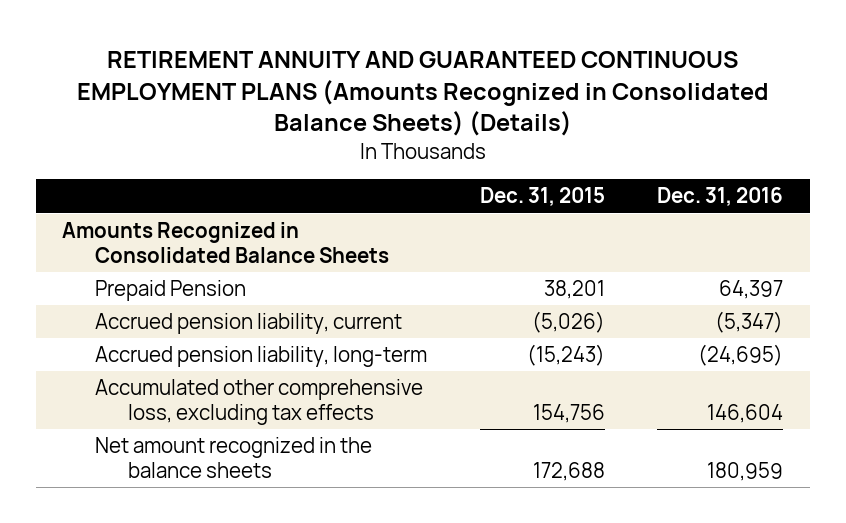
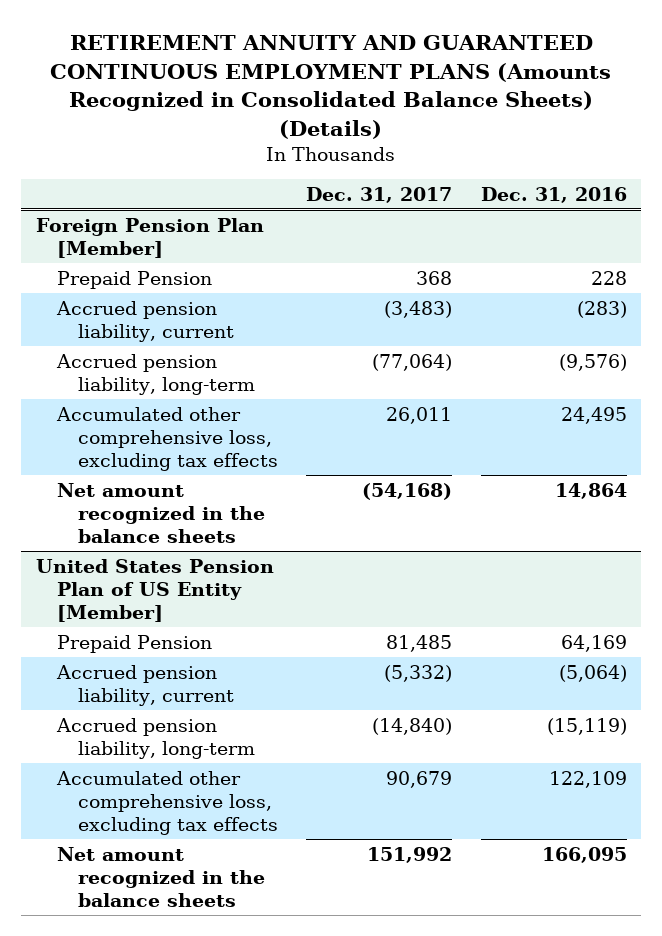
- | Dec. 31, 2015 | Dec. 31, 2016
+ | Dec. 31, 2017 | Dec. 31, 2016
- Amounts Recognized in Consolidated Balance Sheets
- Prepaid Pension | 38,201 | 64,397
- Accrued pension liability, current | (5,026) | (5,347)
- Accrued pension liability, long-term | (15,243) | (24,695)
- Accumulated other comprehensive loss, excluding tax effects | 154,756 | 146,604
- Net amount recognized in the balance sheets | 172,688 | 180,959
+ Foreign Pension Plan [Member]
+ Prepaid Pension | 368 | 228
+ Accrued pension liability, current | (3,483) | (283)
+ Accrued pension liability, long-term | (77,064) | (9,576)
+ Accumulated other comprehensive loss, excluding tax effects | 26,011 | 24,495
+ Net amount recognized in the balance sheets | (54,168) | 14,864
+ United States Pension Plan of US Entity [Member]
+ Prepaid Pension | 81,485 | 64,169
+ Accrued pension liability, current | (5,332) | (5,064)
+ Accrued pension liability, long-term | (14,840) | (15,119)
+ Accumulated other comprehensive loss, excluding tax effects | 90,679 | 122,109
+ Net amount recognized in the balance sheets | 151,992 | 166,095

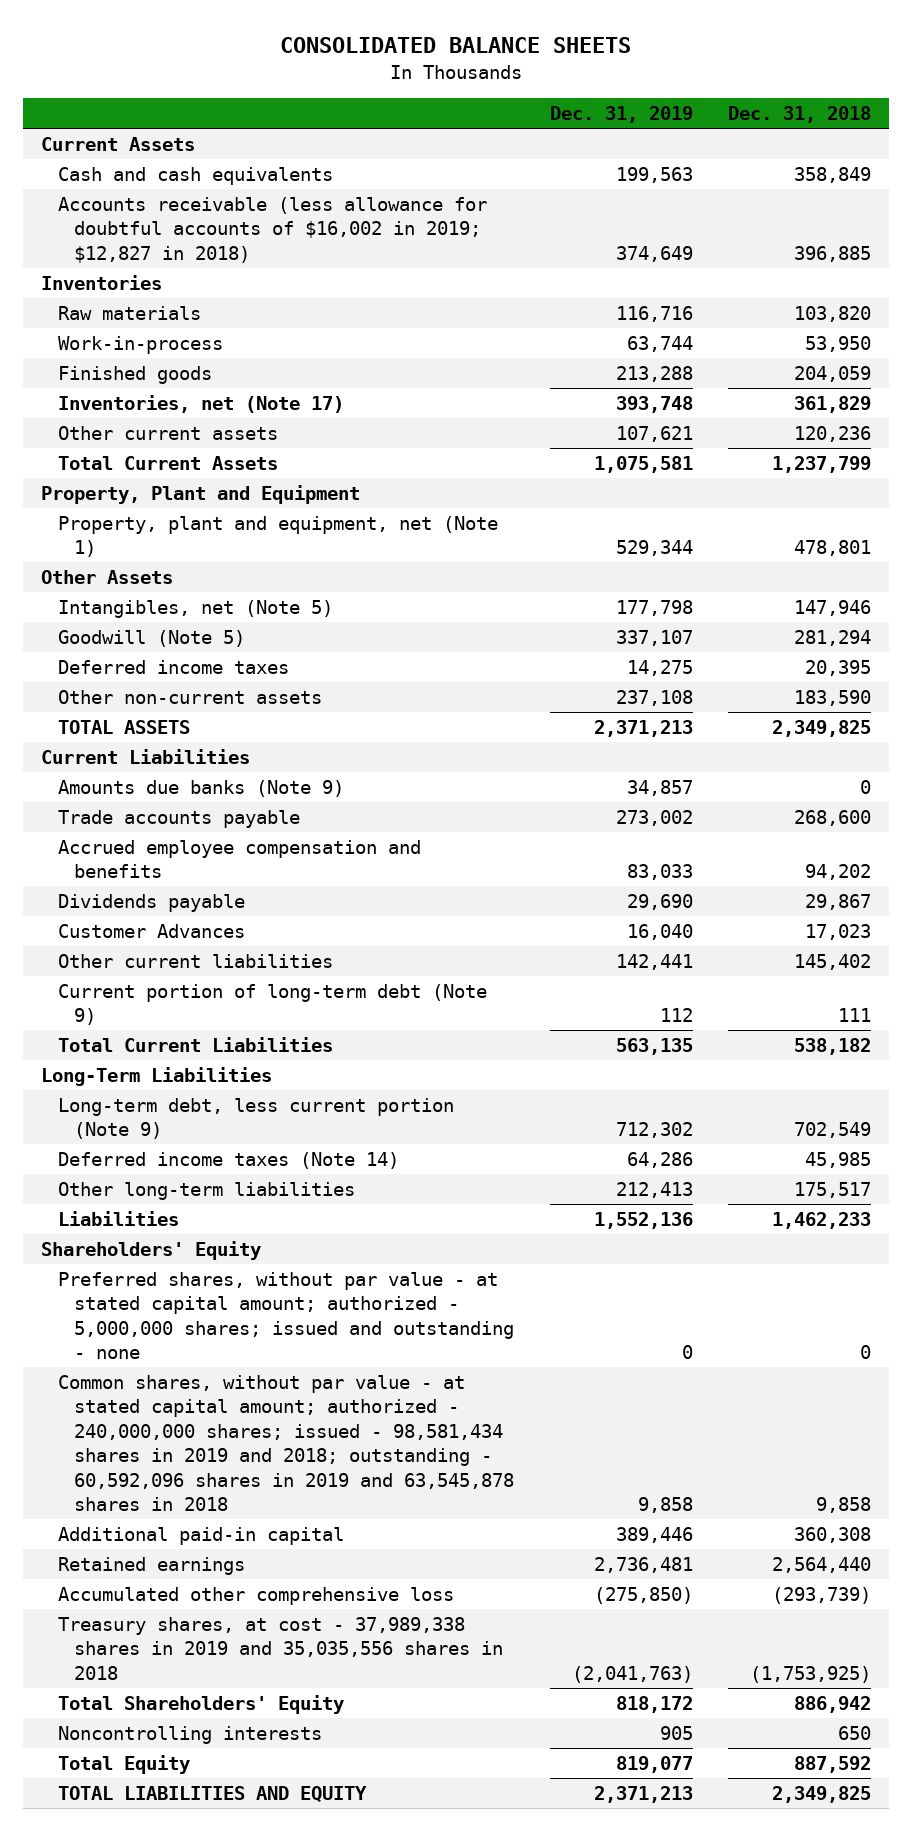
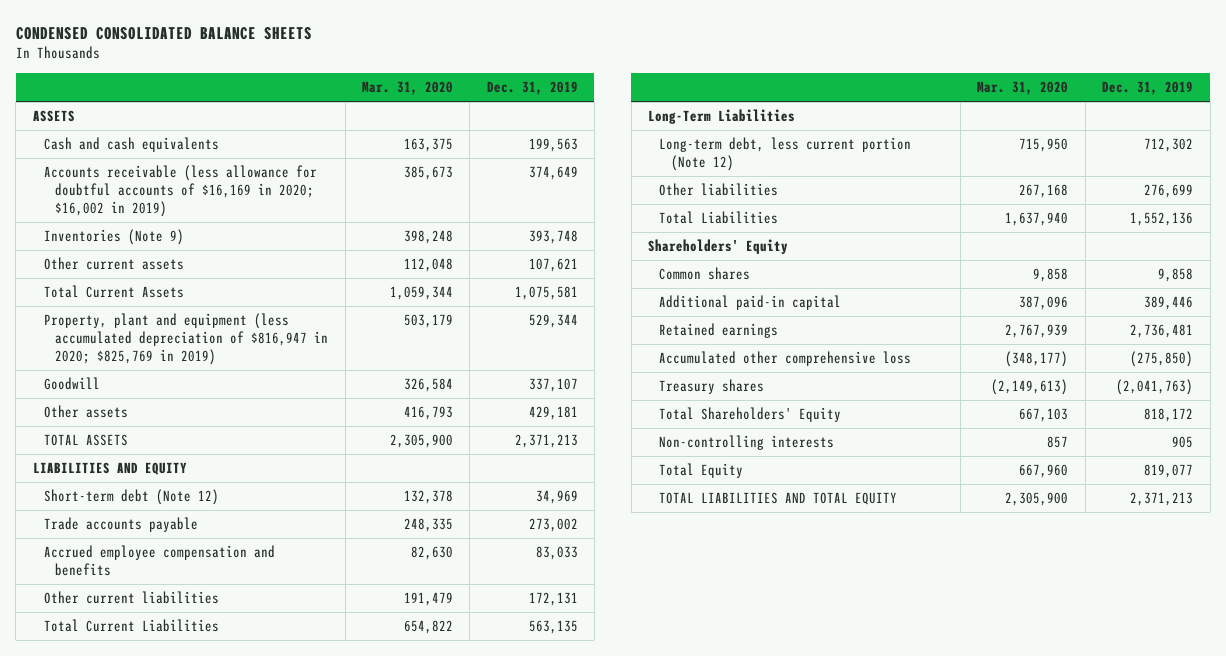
- CONSOLIDATED BALANCE SHEETS
+ CONDENSED CONSOLIDATED BALANCE SHEETS
- | Dec. 31, 2019 | Dec. 31, 2018
+ | Mar. 31, 2020 | Dec. 31, 2019
- Current Assets
+ ASSETS
- Accounts receivable (less allowance for doubtful accounts of $16,002 in 2019; $12,827 in 2018) | 374,649 | 396,885
- Inventories
- Raw materials | 116,716 | 103,820
- Work-in-process | 63,744 | 53,950
- Finished goods | 213,288 | 204,059
- Inventories, net (Note 17) | 393,748 | 361,829
+ Accounts receivable (less allowance for doubtful accounts of $16,169 in 2020; $16,002 in 2019) | 385,673 | 374,649
+ Inventories (Note 9) | 398,248 | 393,748
- Property, Plant and Equipment
- Property, plant and equipment, net (Note 1) | 529,344 | 478,801
- Other Assets
- Intangibles, net (Note 5) | 177,798 | 147,946
- Goodwill (Note 5) | 337,107 | 281,294
- Deferred income taxes | 14,275 | 20,395
- Other non-current assets | 237,108 | 183,590
+ Property, plant and equipment (less accumulated depreciation of $816,947 in 2020; $825,769 in 2019) | 503,179 | 529,344
+ Goodwill | 326,584 | 337,107
+ Other assets | 416,793 | 429,181
- Current Liabilities
- Amounts due banks (Note 9) | 34,857 | 0
+ LIABILITIES AND EQUITY
+ Short-term debt (Note 12) | 132,378 | 34,969
- Dividends payable | 29,690 | 29,867
- Customer Advances | 16,040 | 17,023
- Other current liabilities | 142,441 | 145,402
- Current portion of long-term debt (Note 9) | 112 | 111
+ Other current liabilities | 191,479 | 172,131
- Long-term debt, less current portion (Note 9) | 712,302 | 702,549
- Deferred income taxes (Note 14) | 64,286 | 45,985
- Other long-term liabilities | 212,413 | 175,517
- Liabilities | 1,552,136 | 1,462,233
+ Long-term debt, less current portion (Note 12) | 715,950 | 712,302
+ Other liabilities | 267,168 | 276,699
+ Total Liabilities | 1,637,940 | 1,552,136
- Preferred shares, without par value - at stated capital amount; authorized - 5,000,000 shares; issued and outstanding - none | 0 | 0
- Common shares, without par value - at stated capital amount; authorized - 240,000,000 shares; issued - 98,581,434 shares in 2019 and 2018; outstanding - 60,592,096 shares in 2019 and 63,545,878 shares in 2018 | 9,858 | 9,858
+ Common shares | 9,858 | 9,858
- Treasury shares, at cost - 37,989,338 shares in 2019 and 35,035,556 shares in 2018 | (2,041,763) | (1,753,925)
+ Treasury shares | (2,149,613) | (2,041,763)
- Noncontrolling interests | 905 | 650
+ Non-controlling interests | 857 | 905
- TOTAL LIABILITIES AND EQUITY | 2,371,213 | 2,349,825
+ TOTAL LIABILITIES AND TOTAL EQUITY | 2,305,900 | 2,371,213

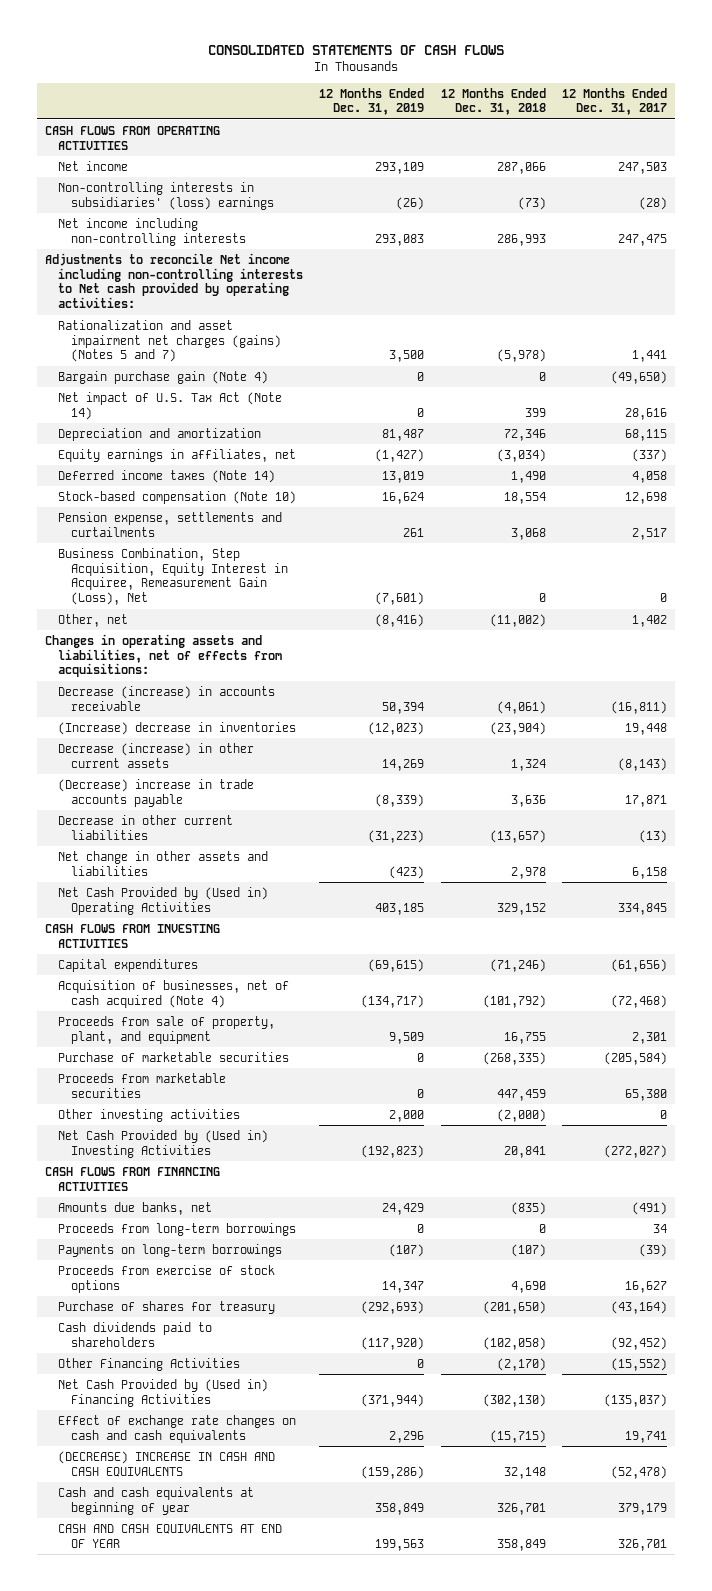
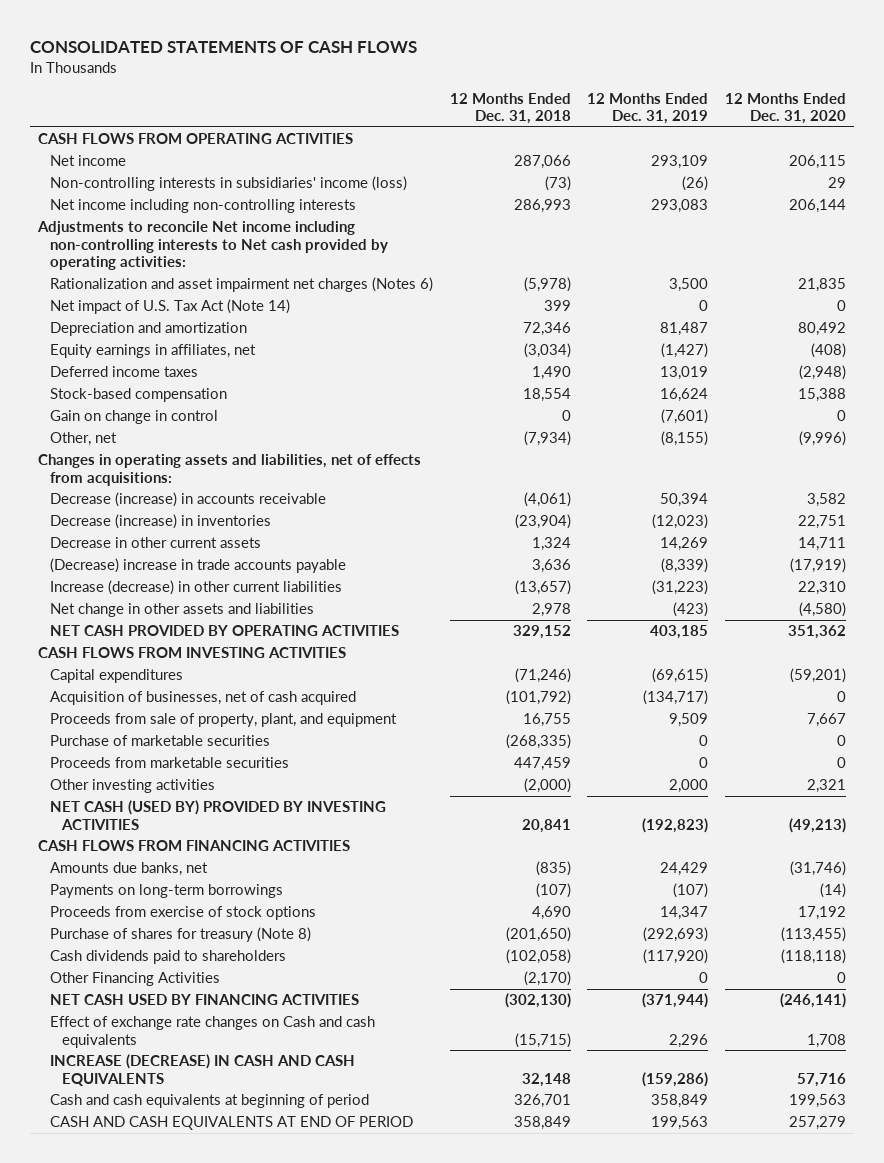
- | 12 Months Ended Dec. 31, 2019 | 12 Months Ended Dec. 31, 2018 | 12 Months Ended Dec. 31, 2017
+ | 12 Months Ended Dec. 31, 2018 | 12 Months Ended Dec. 31, 2019 | 12 Months Ended Dec. 31, 2020
- Non-controlling interests in subsidiaries' (loss) earnings | (26) | (73) | (28)
+ Non-controlling interests in subsidiaries' income (loss) | (73) | (26) | 29
- Rationalization and asset impairment net charges (gains) (Notes 5 and 7) | 3,500 | (5,978) | 1,441
- Bargain purchase gain (Note 4) | 0 | 0 | (49,650)
+ Rationalization and asset impairment net charges (Notes 6) | (5,978) | 3,500 | 21,835
- Deferred income taxes (Note 14) | 13,019 | 1,490 | 4,058
- Stock-based compensation (Note 10) | 16,624 | 18,554 | 12,698
- Pension expense, settlements and curtailments | 261 | 3,068 | 2,517
- Business Combination, Step Acquisition, Equity Interest in Acquiree, Remeasurement Gain (Loss), Net | (7,601) | 0 | 0
- Other, net | (8,416) | (11,002) | 1,402
+ Deferred income taxes | 1,490 | 13,019 | (2,948)
+ Stock-based compensation | 18,554 | 16,624 | 15,388
+ Gain on change in control | 0 | (7,601) | 0
+ Other, net | (7,934) | (8,155) | (9,996)
- (Increase) decrease in inventories | (12,023) | (23,904) | 19,448
- Decrease (increase) in other current assets | 14,269 | 1,324 | (8,143)
+ Decrease (increase) in inventories | (23,904) | (12,023) | 22,751
+ Decrease in other current assets | 1,324 | 14,269 | 14,711
- Decrease in other current liabilities | (31,223) | (13,657) | (13)
+ Increase (decrease) in other current liabilities | (13,657) | (31,223) | 22,310
- Net Cash Provided by (Used in) Operating Activities | 403,185 | 329,152 | 334,845
+ NET CASH PROVIDED BY OPERATING ACTIVITIES | 329,152 | 403,185 | 351,362
- Acquisition of businesses, net of cash acquired (Note 4) | (134,717) | (101,792) | (72,468)
+ Acquisition of businesses, net of cash acquired | (101,792) | (134,717) | 0
- Net Cash Provided by (Used in) Investing Activities | (192,823) | 20,841 | (272,027)
+ NET CASH (USED BY) PROVIDED BY INVESTING ACTIVITIES | 20,841 | (192,823) | (49,213)
- Proceeds from long-term borrowings | 0 | 0 | 34
- Purchase of shares for treasury | (292,693) | (201,650) | (43,164)
+ Purchase of shares for treasury (Note 8) | (201,650) | (292,693) | (113,455)
- Net Cash Provided by (Used in) Financing Activities | (371,944) | (302,130) | (135,037)
- Effect of exchange rate changes on cash and cash equivalents | 2,296 | (15,715) | 19,741
- (DECREASE) INCREASE IN CASH AND CASH EQUIVALENTS | (159,286) | 32,148 | (52,478)
- Cash and cash equivalents at beginning of year | 358,849 | 326,701 | 379,179
- CASH AND CASH EQUIVALENTS AT END OF YEAR | 199,563 | 358,849 | 326,701
+ NET CASH USED BY FINANCING ACTIVITIES | (302,130) | (371,944) | (246,141)
+ Effect of exchange rate changes on Cash and cash equivalents | (15,715) | 2,296 | 1,708
+ INCREASE (DECREASE) IN CASH AND CASH EQUIVALENTS | 32,148 | (159,286) | 57,716
+ Cash and cash equivalents at beginning of period | 326,701 | 358,849 | 199,563
+ CASH AND CASH EQUIVALENTS AT END OF PERIOD | 358,849 | 199,563 | 257,279

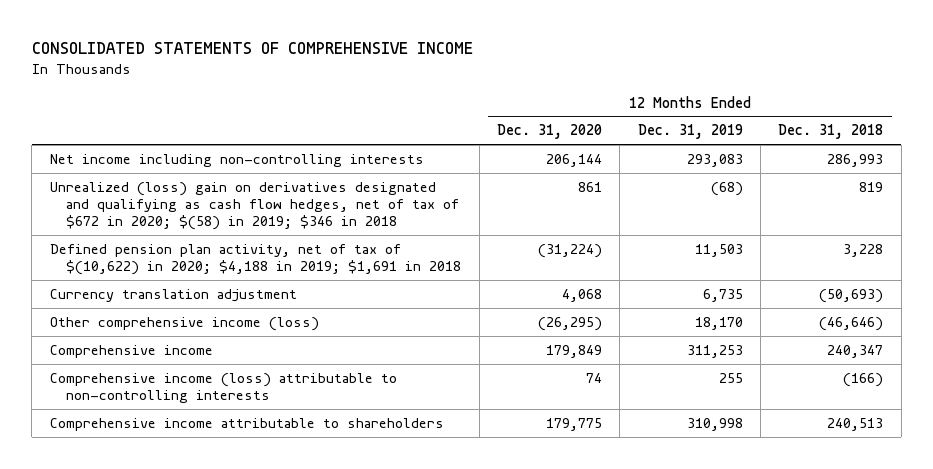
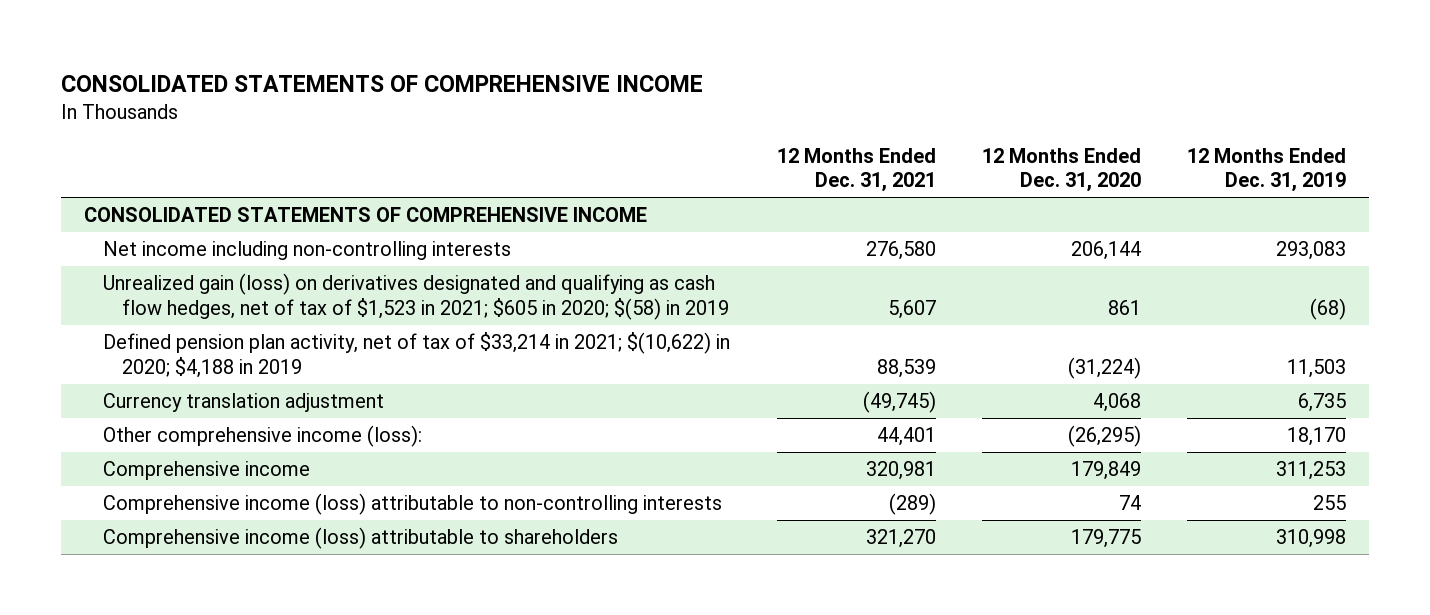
- | 12 Months Ended Dec. 31, 2020 | 12 Months Ended Dec. 31, 2019 | 12 Months Ended Dec. 31, 2018
+ | 12 Months Ended Dec. 31, 2021 | 12 Months Ended Dec. 31, 2020 | 12 Months Ended Dec. 31, 2019
+ CONSOLIDATED STATEMENTS OF COMPREHENSIVE INCOME
- Unrealized (loss) gain on derivatives designated and qualifying as cash flow hedges, net of tax of $672 in 2020; $(58) in 2019; $346 in 2018 | 861 | (68) | 819
- Defined pension plan activity, net of tax of $(10,622) in 2020; $4,188 in 2019; $1,691 in 2018 | (31,224) | 11,503 | 3,228
+ Unrealized gain (loss) on derivatives designated and qualifying as cash flow hedges, net of tax of $1,523 in 2021; $605 in 2020; $(58) in 2019 | 5,607 | 861 | (68)
+ Defined pension plan activity, net of tax of $33,214 in 2021; $(10,622) in 2020; $4,188 in 2019 | 88,539 | (31,224) | 11,503
- Other comprehensive income (loss) | (26,295) | 18,170 | (46,646)
+ Other comprehensive income (loss): | 44,401 | (26,295) | 18,170
- Comprehensive income attributable to shareholders | 179,775 | 310,998 | 240,513
+ Comprehensive income (loss) attributable to shareholders | 321,270 | 179,775 | 310,998

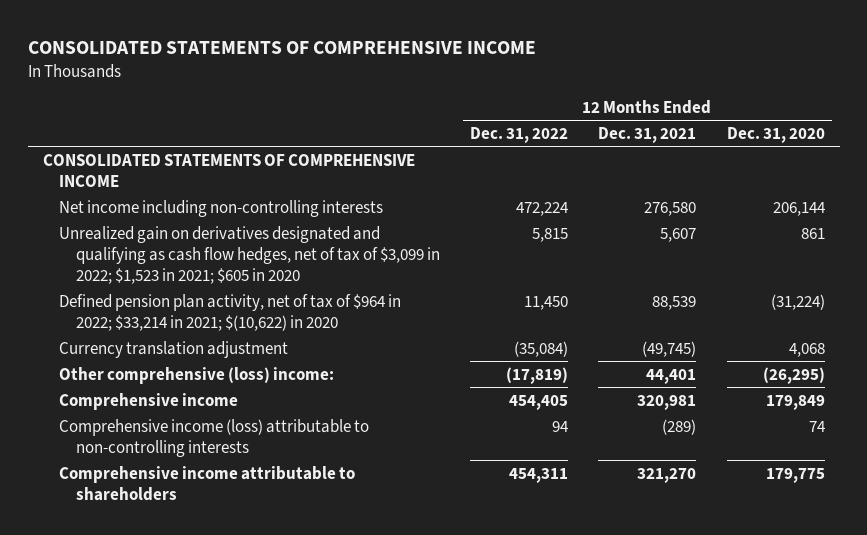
- | 12 Months Ended Dec. 31, 2021 | 12 Months Ended Dec. 31, 2020 | 12 Months Ended Dec. 31, 2019
+ | 12 Months Ended Dec. 31, 2022 | 12 Months Ended Dec. 31, 2021 | 12 Months Ended Dec. 31, 2020
- Unrealized gain (loss) on derivatives designated and qualifying as cash flow hedges, net of tax of $1,523 in 2021; $605 in 2020; $(58) in 2019 | 5,607 | 861 | (68)
- Defined pension plan activity, net of tax of $33,214 in 2021; $(10,622) in 2020; $4,188 in 2019 | 88,539 | (31,224) | 11,503
+ Unrealized gain on derivatives designated and qualifying as cash flow hedges, net of tax of $3,099 in 2022; $1,523 in 2021; $605 in 2020 | 5,815 | 5,607 | 861
+ Defined pension plan activity, net of tax of $964 in 2022; $33,214 in 2021; $(10,622) in 2020 | 11,450 | 88,539 | (31,224)
- Other comprehensive income (loss): | 44,401 | (26,295) | 18,170
+ Other comprehensive (loss) income: | (17,819) | 44,401 | (26,295)
- Comprehensive income (loss) attributable to shareholders | 321,270 | 179,775 | 310,998
+ Comprehensive income attributable to shareholders | 454,311 | 321,270 | 179,775

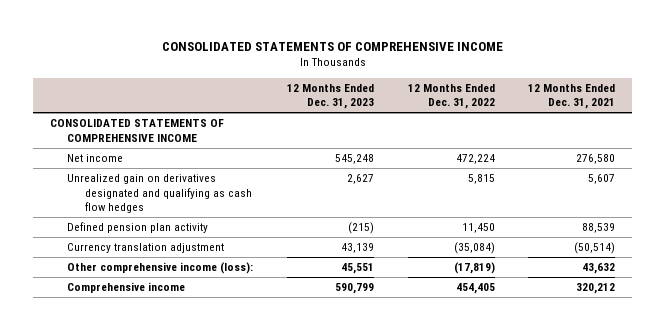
- | 12 Months Ended Dec. 31, 2022 | 12 Months Ended Dec. 31, 2021 | 12 Months Ended Dec. 31, 2020
+ | 12 Months Ended Dec. 31, 2023 | 12 Months Ended Dec. 31, 2022 | 12 Months Ended Dec. 31, 2021
- Net income including non-controlling interests | 472,224 | 276,580 | 206,144
- Unrealized gain on derivatives designated and qualifying as cash flow hedges, net of tax of $3,099 in 2022; $1,523 in 2021; $605 in 2020 | 5,815 | 5,607 | 861
- Defined pension plan activity, net of tax of $964 in 2022; $33,214 in 2021; $(10,622) in 2020 | 11,450 | 88,539 | (31,224)
- Currency translation adjustment | (35,084) | (49,745) | 4,068
- Other comprehensive (loss) income: | (17,819) | 44,401 | (26,295)
- Comprehensive income | 454,405 | 320,981 | 179,849
- Comprehensive income (loss) attributable to non-controlling interests | 94 | (289) | 74
- Comprehensive income attributable to shareholders | 454,311 | 321,270 | 179,775
+ Net income | 545,248 | 472,224 | 276,580
+ Unrealized gain on derivatives designated and qualifying as cash flow hedges | 2,627 | 5,815 | 5,607
+ Defined pension plan activity | (215) | 11,450 | 88,539
+ Currency translation adjustment | 43,139 | (35,084) | (50,514)
+ Other comprehensive income (loss): | 45,551 | (17,819) | 43,632
+ Comprehensive income | 590,799 | 454,405 | 320,212

